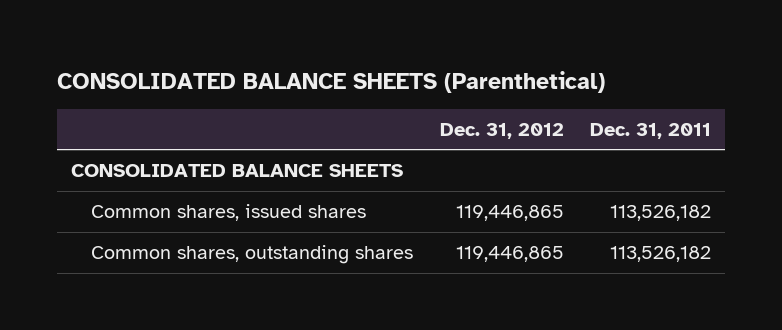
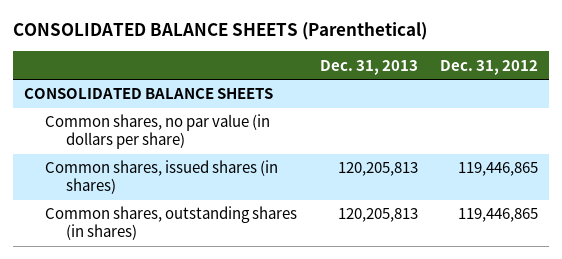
- | Dec. 31, 2012 | Dec. 31, 2011
+ | Dec. 31, 2013 | Dec. 31, 2012
- Common shares, issued shares | 119,446,865 | 113,526,182
- Common shares, outstanding shares | 119,446,865 | 113,526,182
+ Common shares, no par value (in dollars per share)
+ Common shares, issued shares (in shares) | 120,205,813 | 119,446,865
+ Common shares, outstanding shares (in shares) | 120,205,813 | 119,446,865

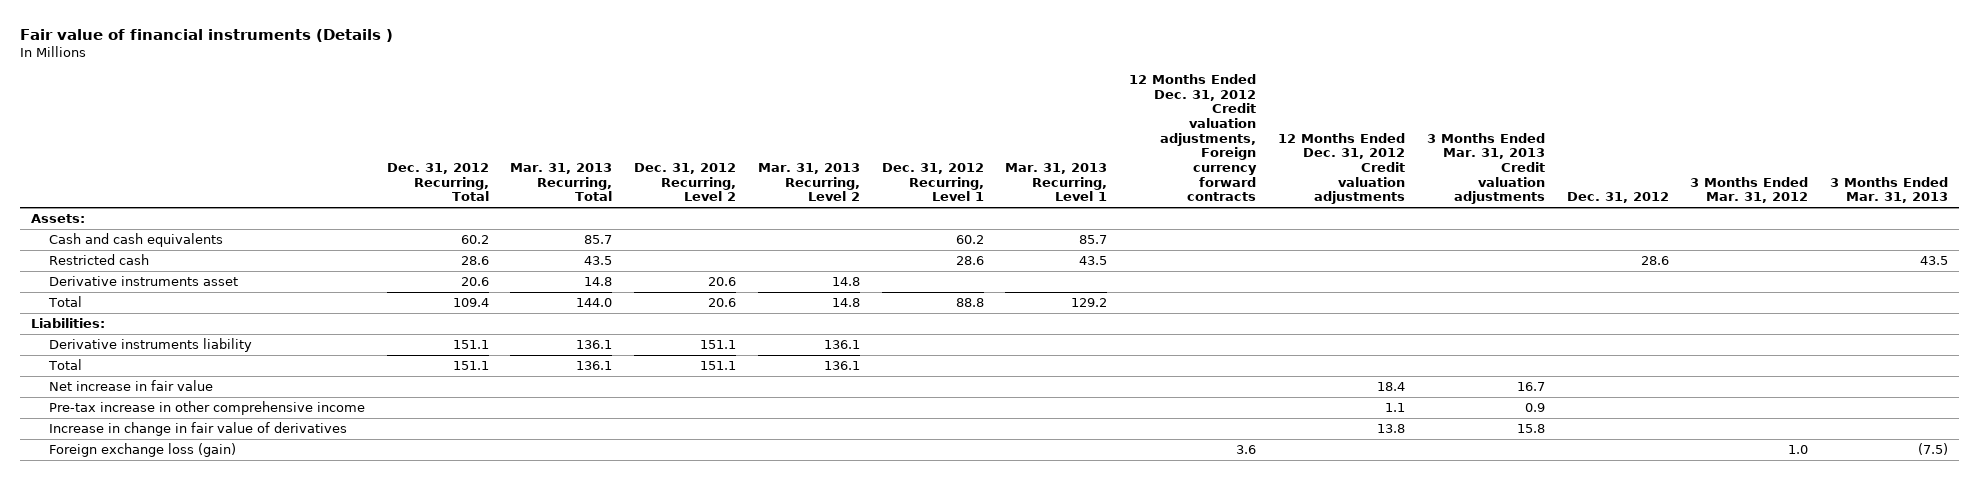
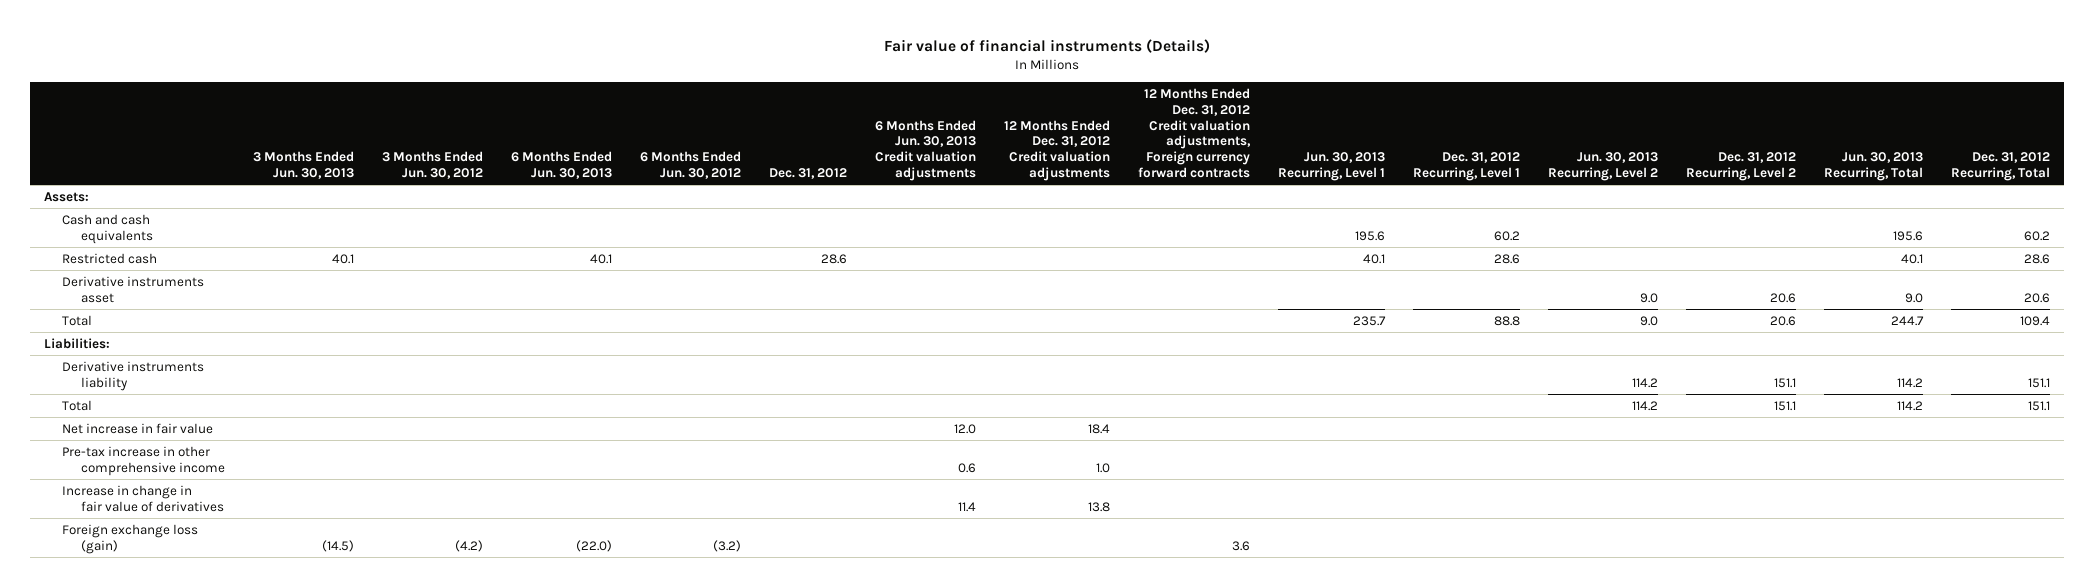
- Fair value of financial instruments (Details )
+ Fair value of financial instruments (Details)
- | Dec. 31, 2012 Recurring, Total | Mar. 31, 2013 Recurring, Total | Dec. 31, 2012 Recurring, Level 2 | Mar. 31, 2013 Recurring, Level 2 | Dec. 31, 2012 Recurring, Level 1 | Mar. 31, 2013 Recurring, Level 1 | 12 Months Ended Dec. 31, 2012 Credit valuation adjustments, Foreign currency forward contracts | 12 Months Ended Dec. 31, 2012 Credit valuation adjustments | 3 Months Ended Mar. 31, 2013 Credit valuation adjustments | Dec. 31, 2012 | 3 Months Ended Mar. 31, 2012 | 3 Months Ended Mar. 31, 2013
+ | 3 Months Ended Jun. 30, 2013 | 3 Months Ended Jun. 30, 2012 | 6 Months Ended Jun. 30, 2013 | 6 Months Ended Jun. 30, 2012 | Dec. 31, 2012 | 6 Months Ended Jun. 30, 2013 Credit valuation adjustments | 12 Months Ended Dec. 31, 2012 Credit valuation adjustments | 12 Months Ended Dec. 31, 2012 Credit valuation adjustments, Foreign currency forward contracts | Jun. 30, 2013 Recurring, Level 1 | Dec. 31, 2012 Recurring, Level 1 | Jun. 30, 2013 Recurring, Level 2 | Dec. 31, 2012 Recurring, Level 2 | Jun. 30, 2013 Recurring, Total | Dec. 31, 2012 Recurring, Total
- Pre-tax increase in other comprehensive income | | | | | | | | 1.1 | 0.9 | | |
+ Pre-tax increase in other comprehensive income | | | | | | 0.6 | 1.0 | | | | | | |

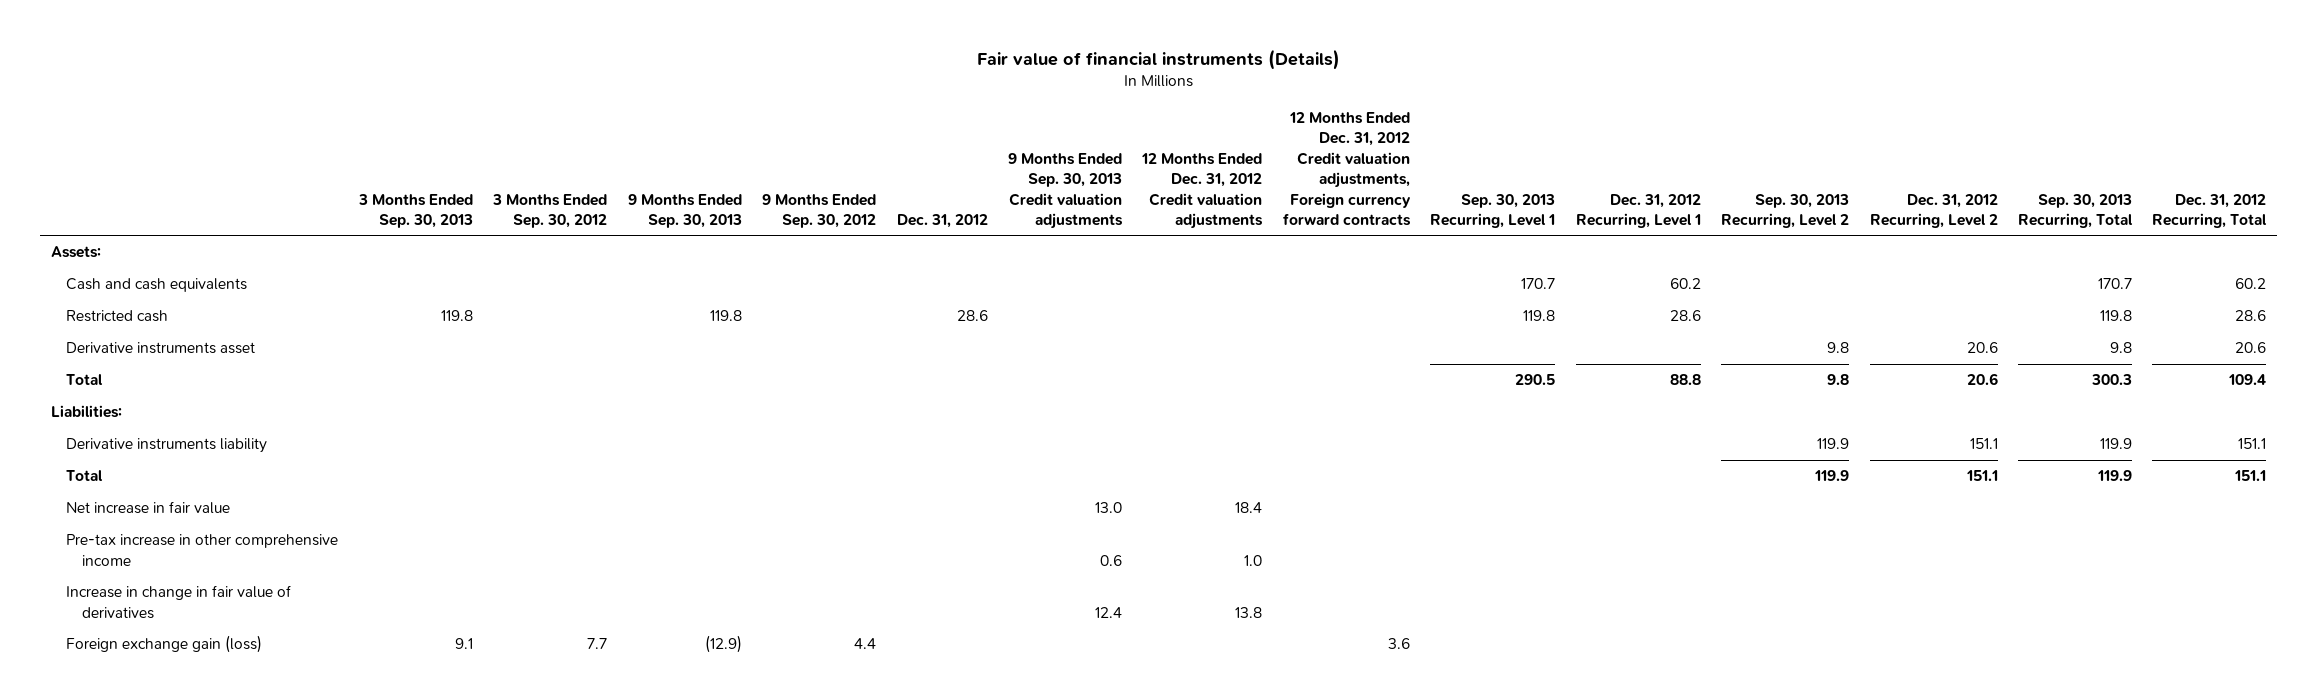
- | 3 Months Ended Jun. 30, 2013 | 3 Months Ended Jun. 30, 2012 | 6 Months Ended Jun. 30, 2013 | 6 Months Ended Jun. 30, 2012 | Dec. 31, 2012 | 6 Months Ended Jun. 30, 2013 Credit valuation adjustments | 12 Months Ended Dec. 31, 2012 Credit valuation adjustments | 12 Months Ended Dec. 31, 2012 Credit valuation adjustments, Foreign currency forward contracts | Jun. 30, 2013 Recurring, Level 1 | Dec. 31, 2012 Recurring, Level 1 | Jun. 30, 2013 Recurring, Level 2 | Dec. 31, 2012 Recurring, Level 2 | Jun. 30, 2013 Recurring, Total | Dec. 31, 2012 Recurring, Total
+ | 3 Months Ended Sep. 30, 2013 | 3 Months Ended Sep. 30, 2012 | 9 Months Ended Sep. 30, 2013 | 9 Months Ended Sep. 30, 2012 | Dec. 31, 2012 | 9 Months Ended Sep. 30, 2013 Credit valuation adjustments | 12 Months Ended Dec. 31, 2012 Credit valuation adjustments | 12 Months Ended Dec. 31, 2012 Credit valuation adjustments, Foreign currency forward contracts | Sep. 30, 2013 Recurring, Level 1 | Dec. 31, 2012 Recurring, Level 1 | Sep. 30, 2013 Recurring, Level 2 | Dec. 31, 2012 Recurring, Level 2 | Sep. 30, 2013 Recurring, Total | Dec. 31, 2012 Recurring, Total
- Foreign exchange loss (gain) | (14.5) | (4.2) | (22.0) | (3.2) | | | | 3.6 | | | | | |
+ Foreign exchange gain (loss) | 9.1 | 7.7 | (12.9) | 4.4 | | | | 3.6 | | | | | |

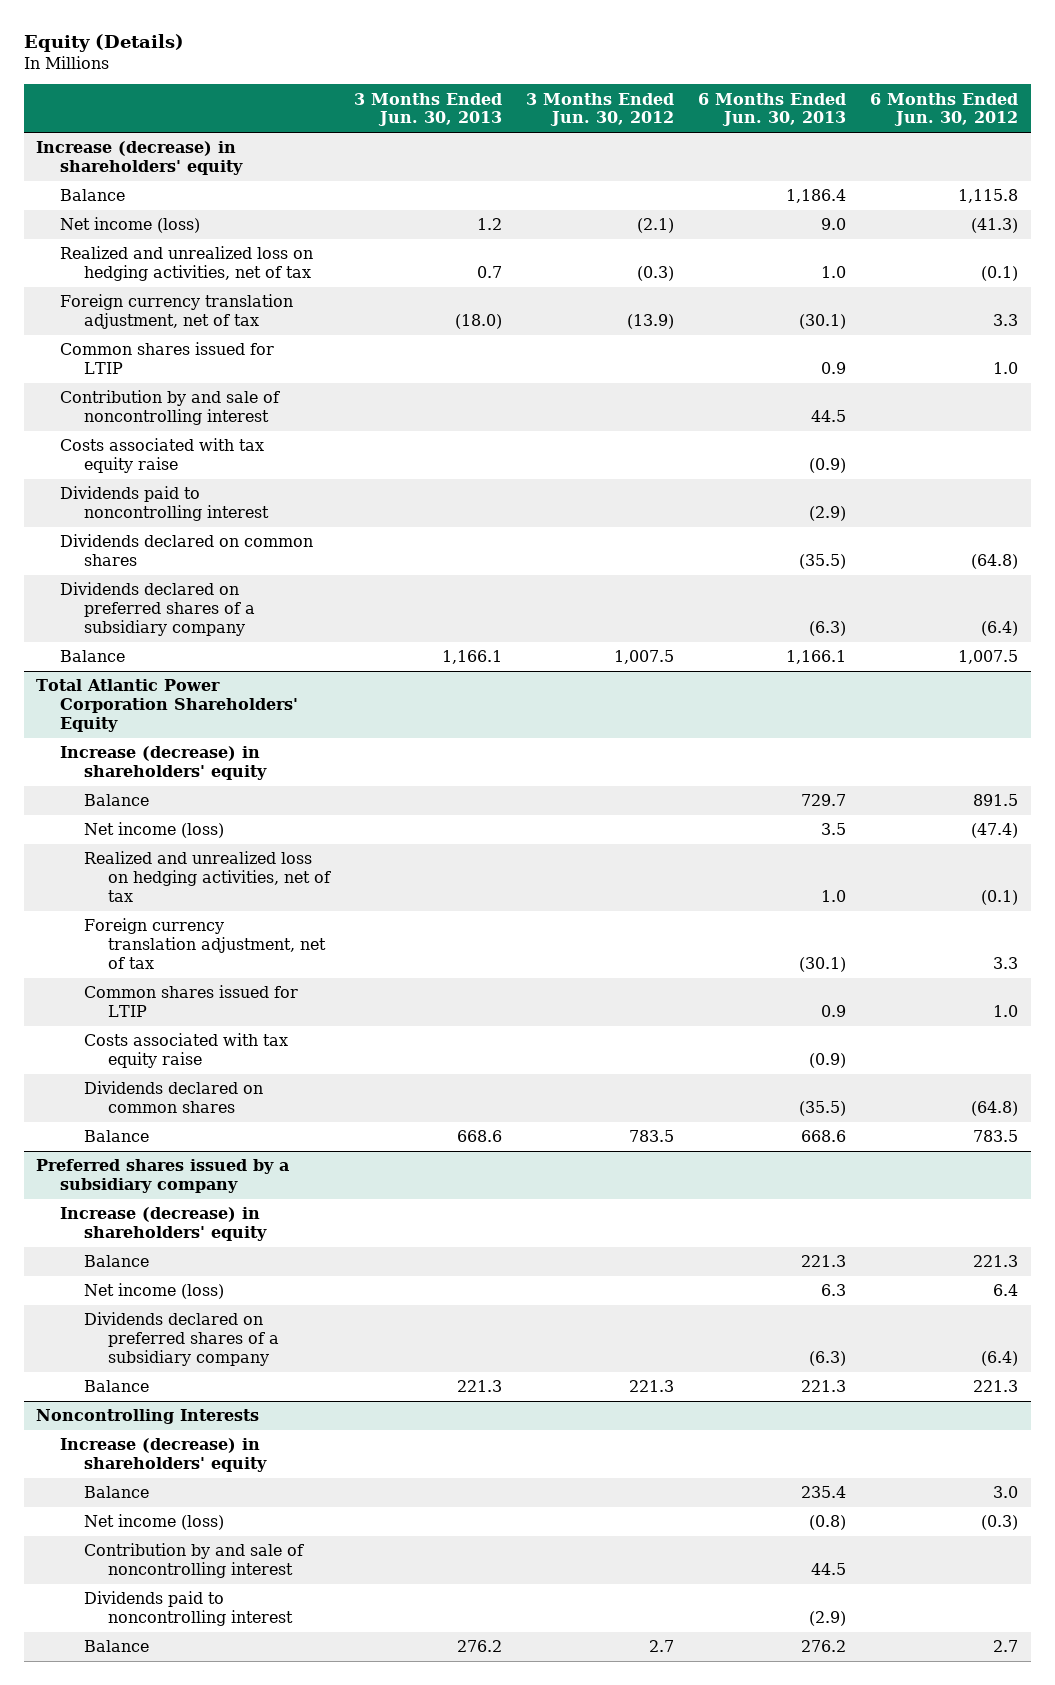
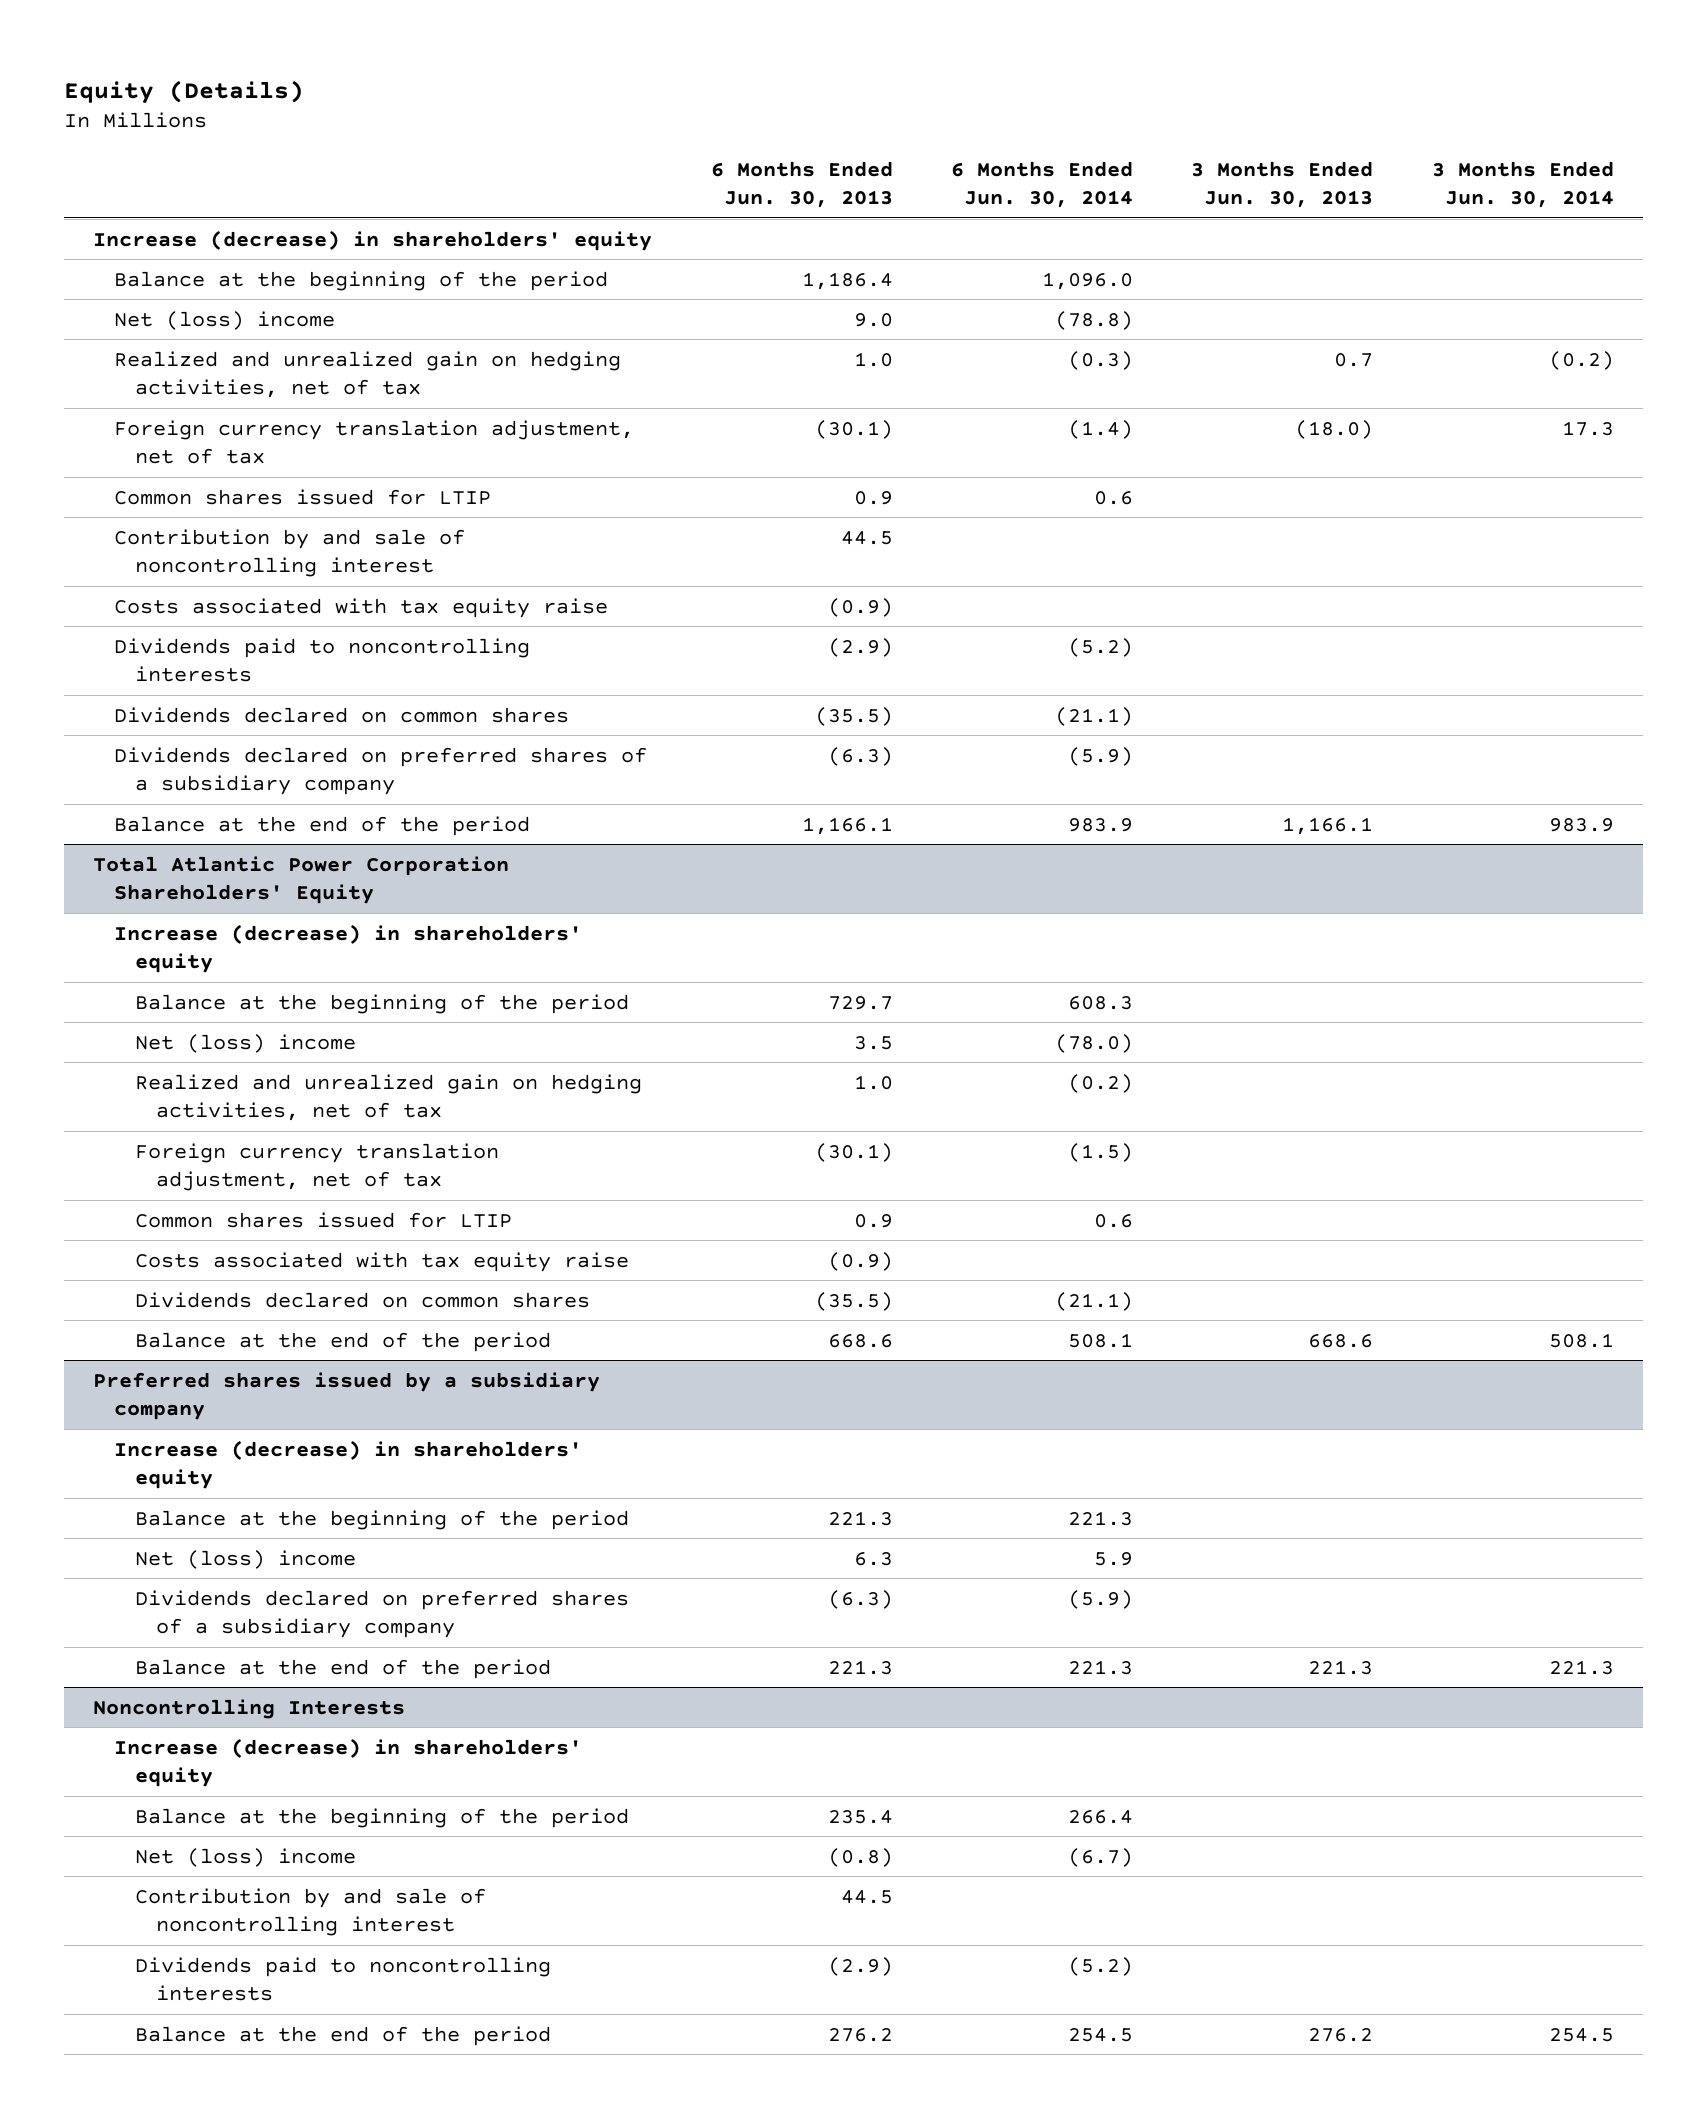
- | 3 Months Ended Jun. 30, 2013 | 3 Months Ended Jun. 30, 2012 | 6 Months Ended Jun. 30, 2013 | 6 Months Ended Jun. 30, 2012
+ | 6 Months Ended Jun. 30, 2013 | 6 Months Ended Jun. 30, 2014 | 3 Months Ended Jun. 30, 2013 | 3 Months Ended Jun. 30, 2014
- Balance | | | 1,186.4 | 1,115.8
- Net income (loss) | 1.2 | (2.1) | 9.0 | (41.3)
- Realized and unrealized loss on hedging activities, net of tax | 0.7 | (0.3) | 1.0 | (0.1)
+ Balance at the beginning of the period | 1,186.4 | 1,096.0 | |
+ Net (loss) income | 9.0 | (78.8) | |
+ Realized and unrealized gain on hedging activities, net of tax | 1.0 | (0.3) | 0.7 | (0.2)
- Dividends paid to noncontrolling interest | | | (2.9) |
+ Dividends paid to noncontrolling interests | (2.9) | (5.2) | |
- Balance | 1,166.1 | 1,007.5 | 1,166.1 | 1,007.5
+ Balance at the end of the period | 1,166.1 | 983.9 | 1,166.1 | 983.9
@ Total Atlantic Power Corporation Shareholders' Equity
- Balance | | | 729.7 | 891.5
- Net income (loss) | | | 3.5 | (47.4)
- Realized and unrealized loss on hedging activities, net of tax | | | 1.0 | (0.1)
+ Balance at the beginning of the period | 729.7 | 608.3 | |
+ Net (loss) income | 3.5 | (78.0) | |
+ Realized and unrealized gain on hedging activities, net of tax | 1.0 | (0.2) | |
- Balance | 668.6 | 783.5 | 668.6 | 783.5
+ Balance at the end of the period | 668.6 | 508.1 | 668.6 | 508.1
@ Preferred shares issued by a subsidiary company
- Balance | | | 221.3 | 221.3
- Net income (loss) | | | 6.3 | 6.4
+ Balance at the beginning of the period | 221.3 | 221.3 | |
+ Net (loss) income | 6.3 | 5.9 | |
- Balance | 221.3 | 221.3 | 221.3 | 221.3
+ Balance at the end of the period | 221.3 | 221.3 | 221.3 | 221.3
@ Noncontrolling Interests
- Balance | | | 235.4 | 3.0
- Net income (loss) | | | (0.8) | (0.3)
+ Balance at the beginning of the period | 235.4 | 266.4 | |
+ Net (loss) income | (0.8) | (6.7) | |
- Dividends paid to noncontrolling interest | | | (2.9) |
- Balance | 276.2 | 2.7 | 276.2 | 2.7
+ Dividends paid to noncontrolling interests | (2.9) | (5.2) | |
+ Balance at the end of the period | 276.2 | 254.5 | 276.2 | 254.5

